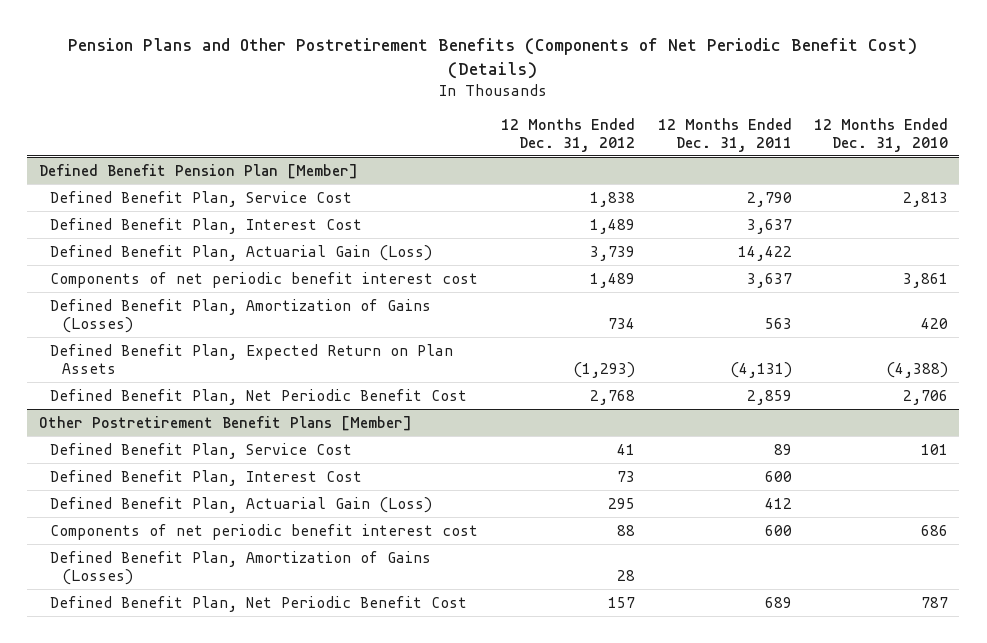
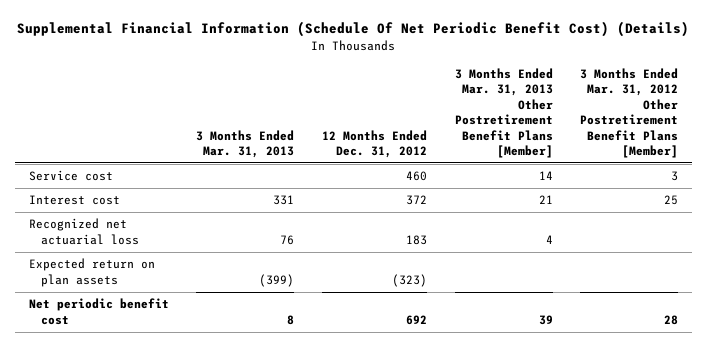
- Pension Plans and Other Postretirement Benefits (Components of Net Periodic Benefit Cost) (Details)
+ Supplemental Financial Information (Schedule Of Net Periodic Benefit Cost) (Details)
- | 12 Months Ended Dec. 31, 2012 | 12 Months Ended Dec. 31, 2011 | 12 Months Ended Dec. 31, 2010
+ | 3 Months Ended Mar. 31, 2013 | 12 Months Ended Dec. 31, 2012 | 3 Months Ended Mar. 31, 2013 Other Postretirement Benefit Plans [Member] | 3 Months Ended Mar. 31, 2012 Other Postretirement Benefit Plans [Member]
- Defined Benefit Pension Plan [Member]
- Defined Benefit Plan, Service Cost | 1,838 | 2,790 | 2,813
- Defined Benefit Plan, Interest Cost | 1,489 | 3,637 |
- Defined Benefit Plan, Actuarial Gain (Loss) | 3,739 | 14,422 |
- Components of net periodic benefit interest cost | 1,489 | 3,637 | 3,861
- Defined Benefit Plan, Amortization of Gains (Losses) | 734 | 563 | 420
- Defined Benefit Plan, Expected Return on Plan Assets | (1,293) | (4,131) | (4,388)
- Defined Benefit Plan, Net Periodic Benefit Cost | 2,768 | 2,859 | 2,706
- Other Postretirement Benefit Plans [Member]
- Defined Benefit Plan, Service Cost | 41 | 89 | 101
- Defined Benefit Plan, Interest Cost | 73 | 600 |
- Defined Benefit Plan, Actuarial Gain (Loss) | 295 | 412 |
- Components of net periodic benefit interest cost | 88 | 600 | 686
- Defined Benefit Plan, Amortization of Gains (Losses) | 28 | |
- Defined Benefit Plan, Net Periodic Benefit Cost | 157 | 689 | 787
+ Service cost | | 460 | 14 | 3
+ Interest cost | 331 | 372 | 21 | 25
+ Recognized net actuarial loss | 76 | 183 | 4 |
+ Expected return on plan assets | (399) | (323) | |
+ Net periodic benefit cost | 8 | 692 | 39 | 28

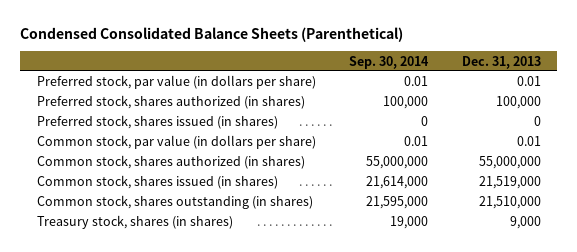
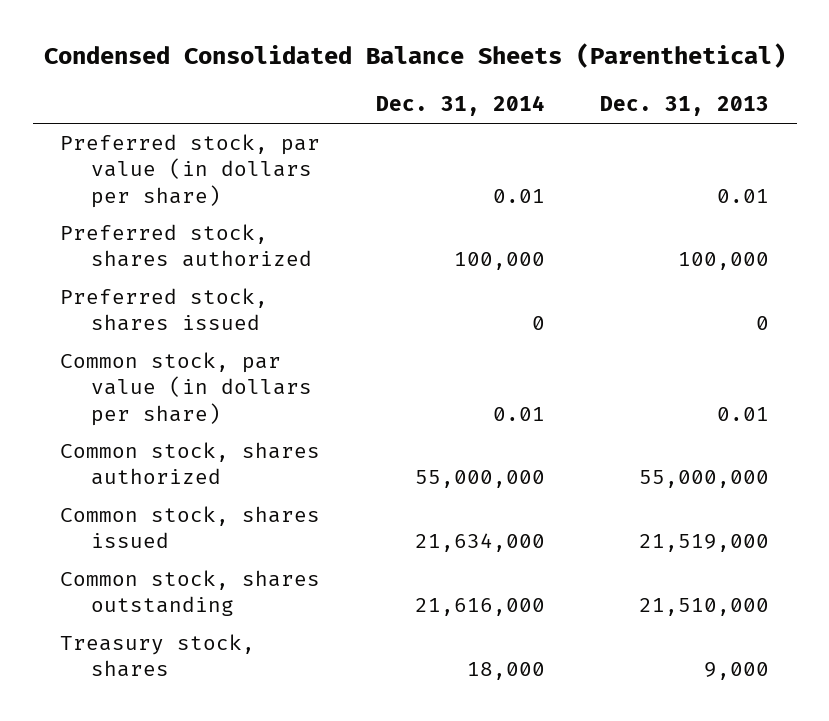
- | Sep. 30, 2014 | Dec. 31, 2013
+ | Dec. 31, 2014 | Dec. 31, 2013
- Preferred stock, shares authorized (in shares) | 100,000 | 100,000
- Preferred stock, shares issued (in shares) | 0 | 0
+ Preferred stock, shares authorized | 100,000 | 100,000
+ Preferred stock, shares issued | 0 | 0
- Common stock, shares authorized (in shares) | 55,000,000 | 55,000,000
- Common stock, shares issued (in shares) | 21,614,000 | 21,519,000
- Common stock, shares outstanding (in shares) | 21,595,000 | 21,510,000
- Treasury stock, shares (in shares) | 19,000 | 9,000
+ Common stock, shares authorized | 55,000,000 | 55,000,000
+ Common stock, shares issued | 21,634,000 | 21,519,000
+ Common stock, shares outstanding | 21,616,000 | 21,510,000
+ Treasury stock, shares | 18,000 | 9,000

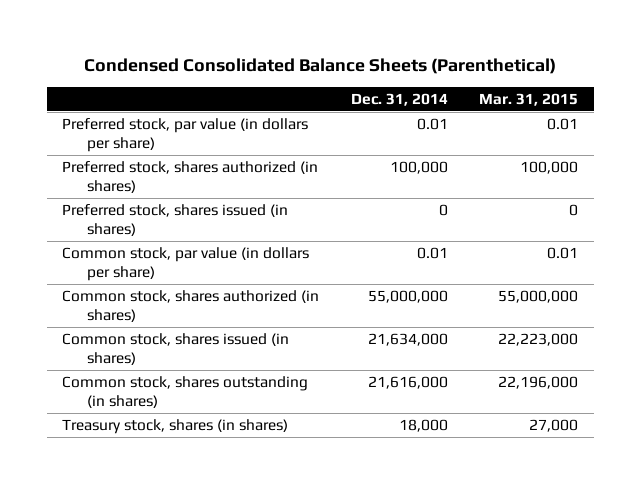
- | Dec. 31, 2014 | Dec. 31, 2013
+ | Dec. 31, 2014 | Mar. 31, 2015
- Preferred stock, shares authorized | 100,000 | 100,000
- Preferred stock, shares issued | 0 | 0
+ Preferred stock, shares authorized (in shares) | 100,000 | 100,000
+ Preferred stock, shares issued (in shares) | 0 | 0
- Common stock, shares authorized | 55,000,000 | 55,000,000
- Common stock, shares issued | 21,634,000 | 21,519,000
- Common stock, shares outstanding | 21,616,000 | 21,510,000
- Treasury stock, shares | 18,000 | 9,000
+ Common stock, shares authorized (in shares) | 55,000,000 | 55,000,000
+ Common stock, shares issued (in shares) | 21,634,000 | 22,223,000
+ Common stock, shares outstanding (in shares) | 21,616,000 | 22,196,000
+ Treasury stock, shares (in shares) | 18,000 | 27,000

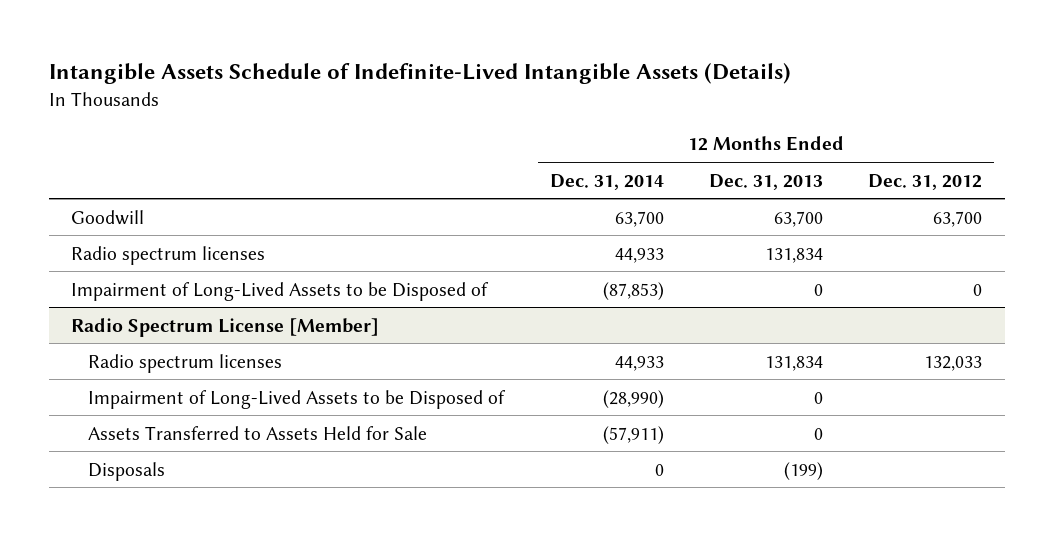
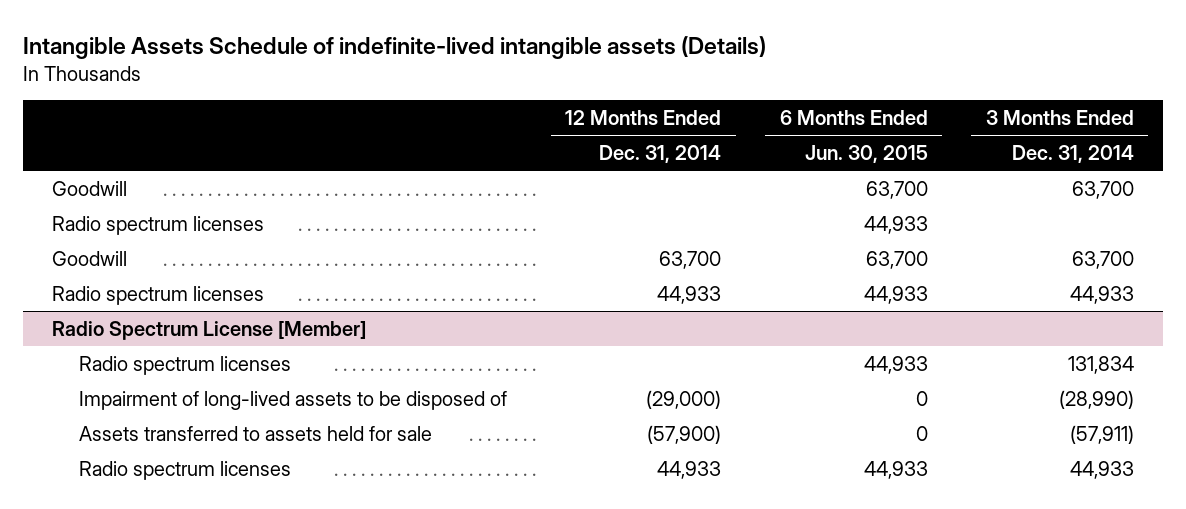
- Intangible Assets Schedule of Indefinite-Lived Intangible Assets (Details)
+ Intangible Assets Schedule of indefinite-lived intangible assets (Details)
- | 12 Months Ended Dec. 31, 2014 | 12 Months Ended Dec. 31, 2013 | 12 Months Ended Dec. 31, 2012
+ | 12 Months Ended Dec. 31, 2014 | 6 Months Ended Jun. 30, 2015 | 3 Months Ended Dec. 31, 2014
+ Goodwill | | 63,700 | 63,700
+ Radio spectrum licenses | | 44,933 |
- Impairment of Long-Lived Assets to be Disposed of | (87,853) | 0 | 0
@ Radio Spectrum License [Member]
+ Radio spectrum licenses | | 44,933 | 131,834
+ Impairment of long-lived assets to be disposed of | (29,000) | 0 | (28,990)
+ Assets transferred to assets held for sale | (57,900) | 0 | (57,911)
- Impairment of Long-Lived Assets to be Disposed of | (28,990) | 0 |
- Assets Transferred to Assets Held for Sale | (57,911) | 0 |
- Disposals | 0 | (199) |

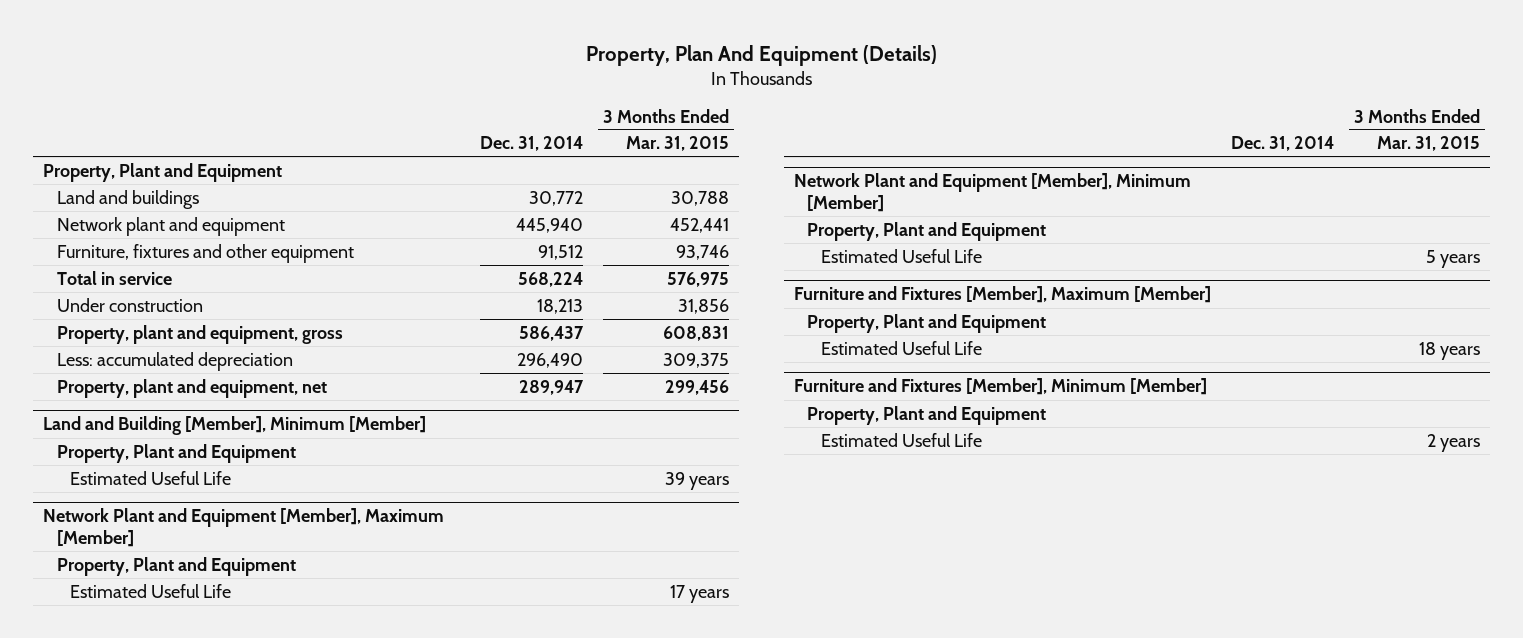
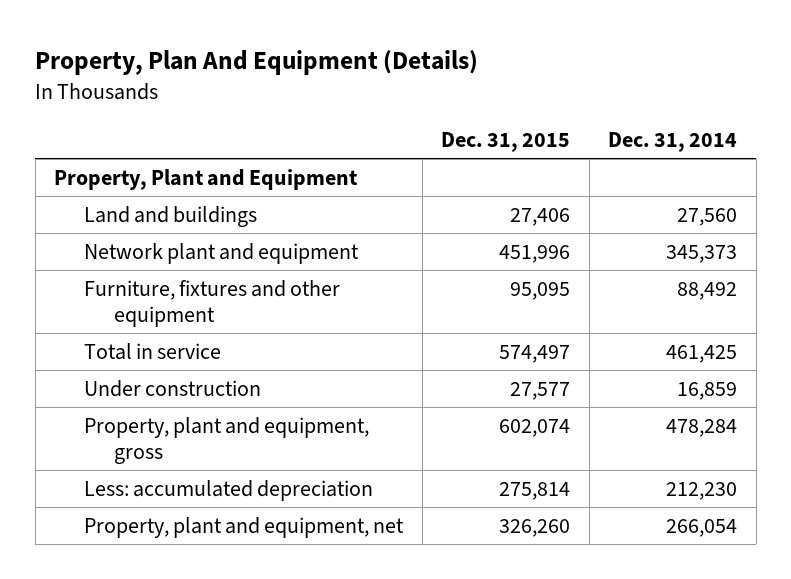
- | Dec. 31, 2014 | 3 Months Ended Mar. 31, 2015
+ | Dec. 31, 2015 | Dec. 31, 2014
- Land and buildings | 30,772 | 30,788
- Network plant and equipment | 445,940 | 452,441
- Furniture, fixtures and other equipment | 91,512 | 93,746
- Total in service | 568,224 | 576,975
- Under construction | 18,213 | 31,856
- Property, plant and equipment, gross | 586,437 | 608,831
- Less: accumulated depreciation | 296,490 | 309,375
- Property, plant and equipment, net | 289,947 | 299,456
- Land and Building [Member], Minimum [Member]
- Property, Plant and Equipment
- Estimated Useful Life | | 39 years
- Network Plant and Equipment [Member], Maximum [Member]
- Property, Plant and Equipment
- Estimated Useful Life | | 17 years
- Network Plant and Equipment [Member], Minimum [Member]
- Property, Plant and Equipment
- Estimated Useful Life | | 5 years
- Furniture and Fixtures [Member], Maximum [Member]
- Property, Plant and Equipment
- Estimated Useful Life | | 18 years
- Furniture and Fixtures [Member], Minimum [Member]
- Property, Plant and Equipment
- Estimated Useful Life | | 2 years
+ Land and buildings | 27,406 | 27,560
+ Network plant and equipment | 451,996 | 345,373
+ Furniture, fixtures and other equipment | 95,095 | 88,492
+ Total in service | 574,497 | 461,425
+ Under construction | 27,577 | 16,859
+ Property, plant and equipment, gross | 602,074 | 478,284
+ Less: accumulated depreciation | 275,814 | 212,230
+ Property, plant and equipment, net | 326,260 | 266,054

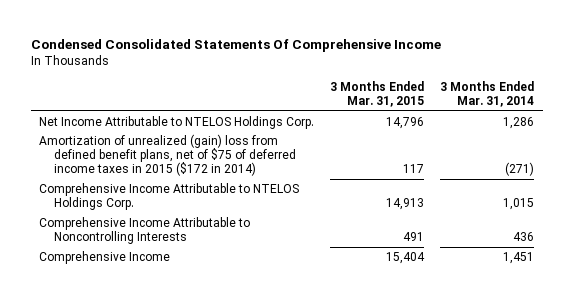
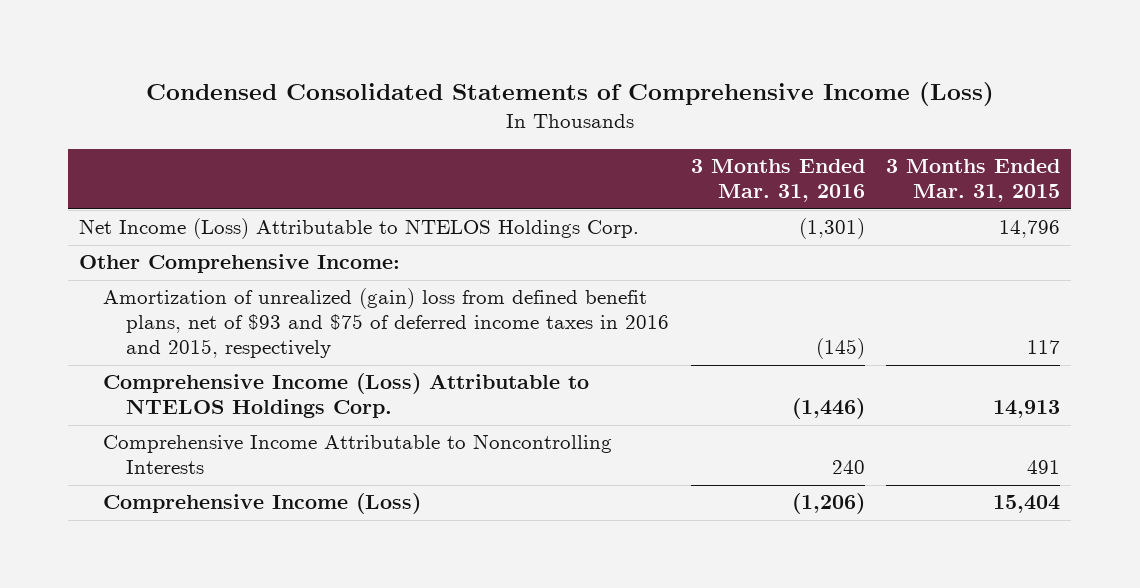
- Condensed Consolidated Statements Of Comprehensive Income
+ Condensed Consolidated Statements of Comprehensive Income (Loss)
- | 3 Months Ended Mar. 31, 2015 | 3 Months Ended Mar. 31, 2014
+ | 3 Months Ended Mar. 31, 2016 | 3 Months Ended Mar. 31, 2015
- Net Income Attributable to NTELOS Holdings Corp. | 14,796 | 1,286
- Amortization of unrealized (gain) loss from defined benefit plans, net of $75 of deferred income taxes in 2015 ($172 in 2014) | 117 | (271)
- Comprehensive Income Attributable to NTELOS Holdings Corp. | 14,913 | 1,015
+ Net Income (Loss) Attributable to NTELOS Holdings Corp. | (1,301) | 14,796
+ Other Comprehensive Income:
+ Amortization of unrealized (gain) loss from defined benefit plans, net of $93 and $75 of deferred income taxes in 2016 and 2015, respectively | (145) | 117
+ Comprehensive Income (Loss) Attributable to NTELOS Holdings Corp. | (1,446) | 14,913
- Comprehensive Income | 15,404 | 1,451
+ Comprehensive Income (Loss) | (1,206) | 15,404

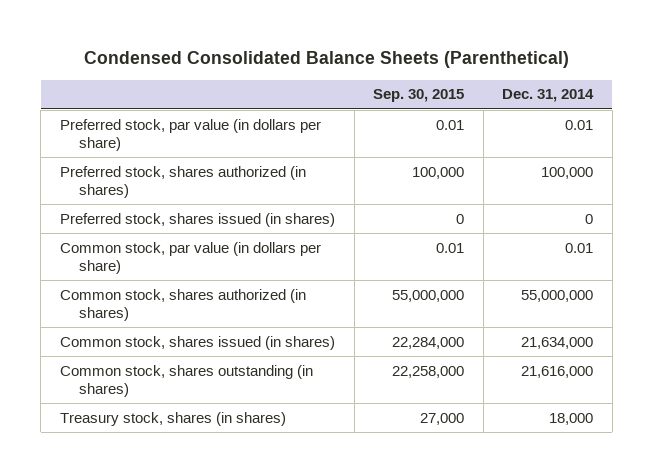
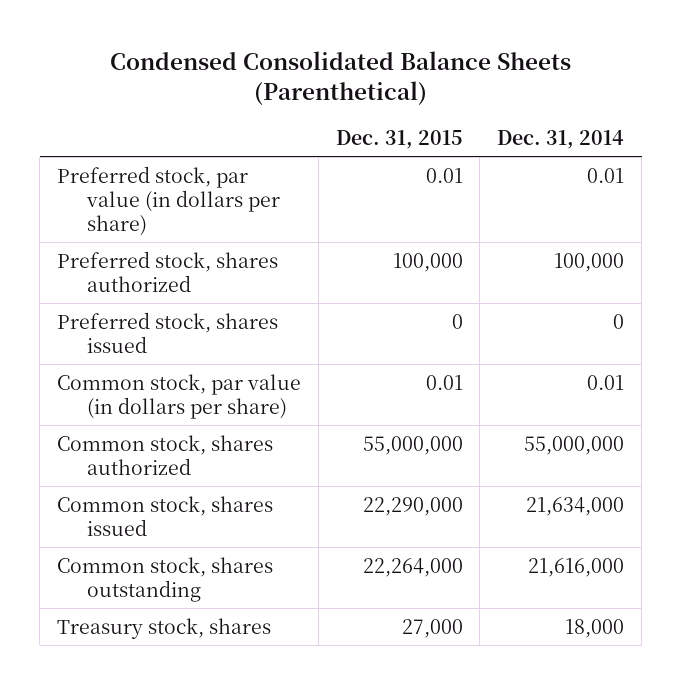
- | Sep. 30, 2015 | Dec. 31, 2014
+ | Dec. 31, 2015 | Dec. 31, 2014
- Preferred stock, shares authorized (in shares) | 100,000 | 100,000
- Preferred stock, shares issued (in shares) | 0 | 0
+ Preferred stock, shares authorized | 100,000 | 100,000
+ Preferred stock, shares issued | 0 | 0
- Common stock, shares authorized (in shares) | 55,000,000 | 55,000,000
- Common stock, shares issued (in shares) | 22,284,000 | 21,634,000
- Common stock, shares outstanding (in shares) | 22,258,000 | 21,616,000
- Treasury stock, shares (in shares) | 27,000 | 18,000
+ Common stock, shares authorized | 55,000,000 | 55,000,000
+ Common stock, shares issued | 22,290,000 | 21,634,000
+ Common stock, shares outstanding | 22,264,000 | 21,616,000
+ Treasury stock, shares | 27,000 | 18,000

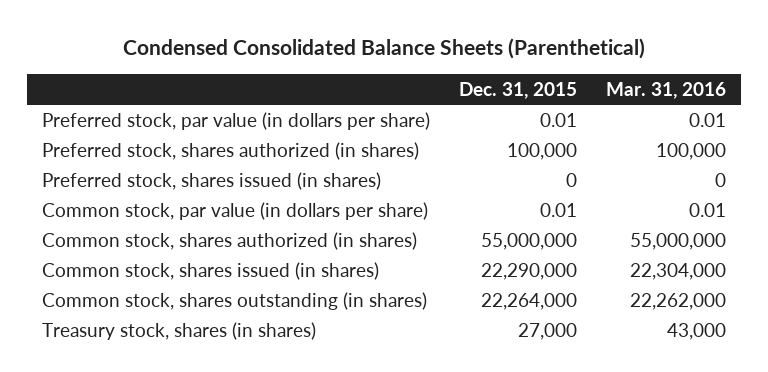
- | Dec. 31, 2015 | Dec. 31, 2014
+ | Dec. 31, 2015 | Mar. 31, 2016
- Preferred stock, shares authorized | 100,000 | 100,000
- Preferred stock, shares issued | 0 | 0
+ Preferred stock, shares authorized (in shares) | 100,000 | 100,000
+ Preferred stock, shares issued (in shares) | 0 | 0
- Common stock, shares authorized | 55,000,000 | 55,000,000
- Common stock, shares issued | 22,290,000 | 21,634,000
- Common stock, shares outstanding | 22,264,000 | 21,616,000
- Treasury stock, shares | 27,000 | 18,000
+ Common stock, shares authorized (in shares) | 55,000,000 | 55,000,000
+ Common stock, shares issued (in shares) | 22,290,000 | 22,304,000
+ Common stock, shares outstanding (in shares) | 22,264,000 | 22,262,000
+ Treasury stock, shares (in shares) | 27,000 | 43,000

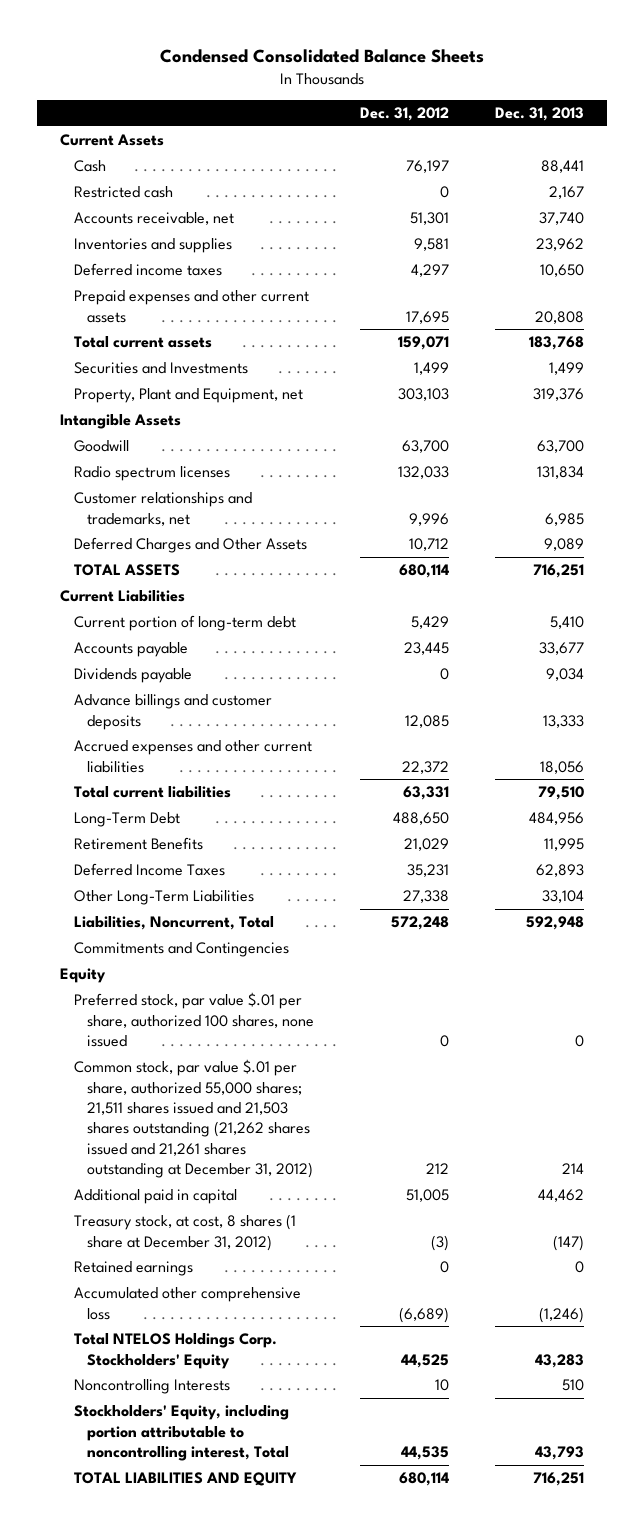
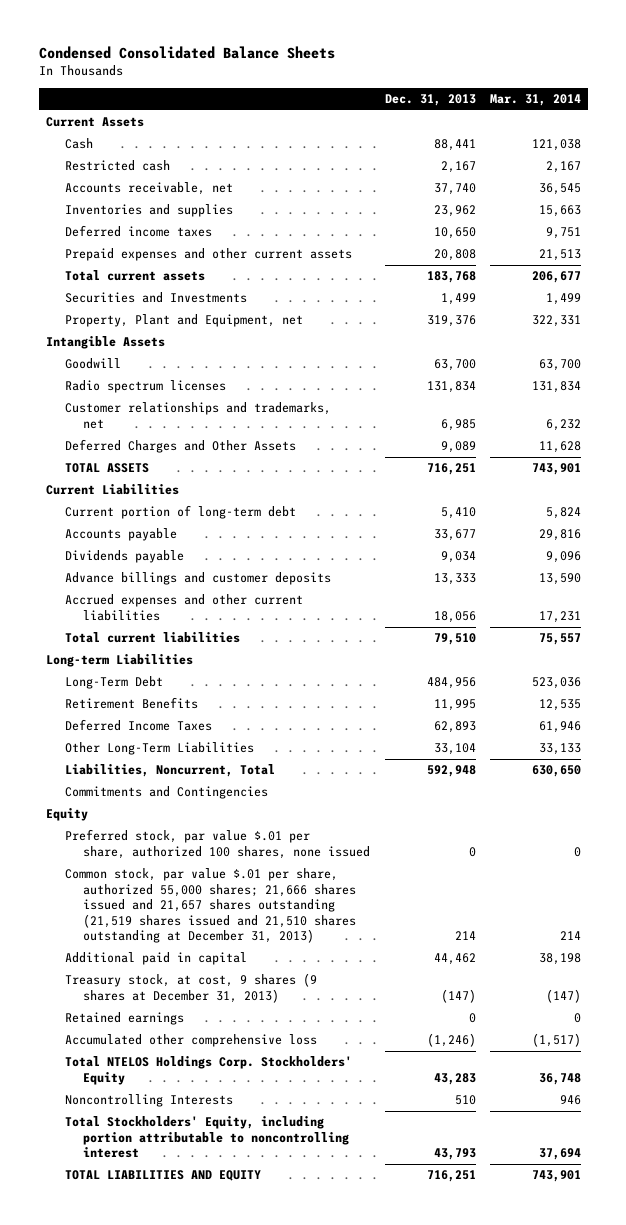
- | Dec. 31, 2012 | Dec. 31, 2013
+ | Dec. 31, 2013 | Mar. 31, 2014
+ Long-term Liabilities
- Common stock, par value $.01 per share, authorized 55,000 shares; 21,511 shares issued and 21,503 shares outstanding (21,262 shares issued and 21,261 shares outstanding at December 31, 2012) | 212 | 214
+ Common stock, par value $.01 per share, authorized 55,000 shares; 21,666 shares issued and 21,657 shares outstanding (21,519 shares issued and 21,510 shares outstanding at December 31, 2013) | 214 | 214
- Treasury stock, at cost, 8 shares (1 share at December 31, 2012) | (3) | (147)
+ Treasury stock, at cost, 9 shares (9 shares at December 31, 2013) | (147) | (147)
- Stockholders' Equity, including portion attributable to noncontrolling interest, Total | 44,535 | 43,793
+ Total Stockholders' Equity, including portion attributable to noncontrolling interest | 43,793 | 37,694

